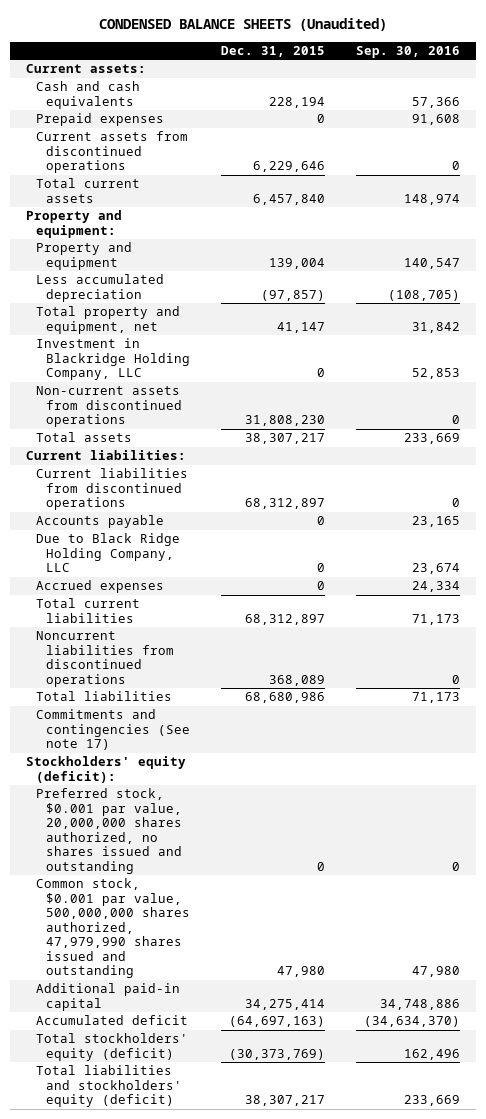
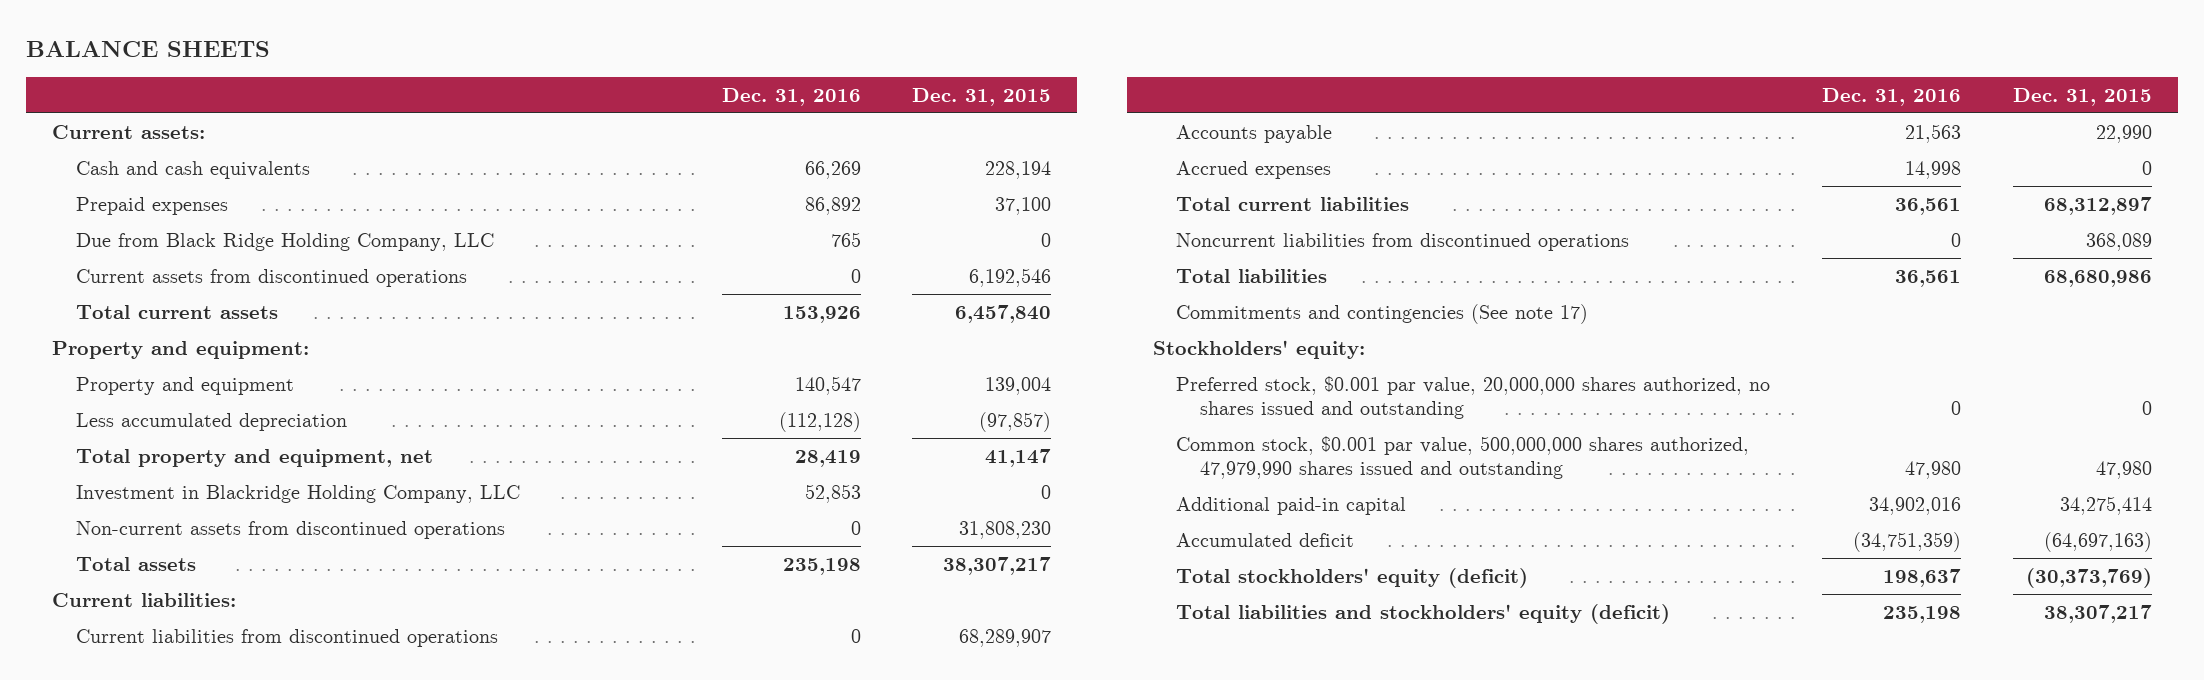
- CONDENSED BALANCE SHEETS (Unaudited)
+ BALANCE SHEETS
- | Dec. 31, 2015 | Sep. 30, 2016
+ | Dec. 31, 2016 | Dec. 31, 2015
- Prepaid expenses | 0 | 91,608
- Current assets from discontinued operations | 6,229,646 | 0
+ Prepaid expenses | 86,892 | 37,100
+ Due from Black Ridge Holding Company, LLC | 765 | 0
+ Current assets from discontinued operations | 0 | 6,192,546
- Current liabilities from discontinued operations | 68,312,897 | 0
- Accounts payable | 0 | 23,165
- Due to Black Ridge Holding Company, LLC | 0 | 23,674
+ Current liabilities from discontinued operations | 0 | 68,289,907
+ Accounts payable | 21,563 | 22,990
- Stockholders' equity (deficit):
+ Stockholders' equity:

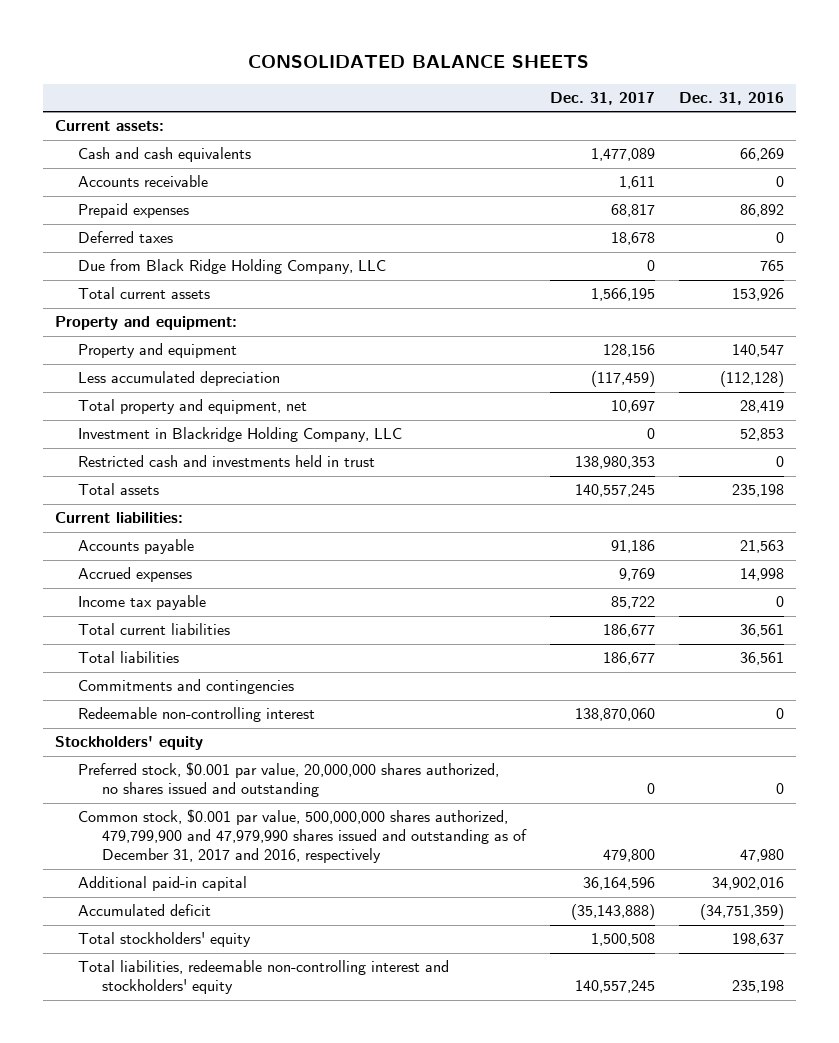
- BALANCE SHEETS
+ CONSOLIDATED BALANCE SHEETS
- | Dec. 31, 2016 | Dec. 31, 2015
+ | Dec. 31, 2017 | Dec. 31, 2016
+ Accounts receivable | 1,611 | 0
+ Deferred taxes | 18,678 | 0
- Current assets from discontinued operations | 0 | 6,192,546
- Non-current assets from discontinued operations | 0 | 31,808,230
+ Restricted cash and investments held in trust | 138,980,353 | 0
- Current liabilities from discontinued operations | 0 | 68,289,907
+ Income tax payable | 85,722 | 0
- Noncurrent liabilities from discontinued operations | 0 | 368,089
- Commitments and contingencies (See note 17)
- Stockholders' equity:
+ Commitments and contingencies
+ Redeemable non-controlling interest | 138,870,060 | 0
+ Stockholders' equity
- Common stock, $0.001 par value, 500,000,000 shares authorized, 47,979,990 shares issued and outstanding | 47,980 | 47,980
+ Common stock, $0.001 par value, 500,000,000 shares authorized, 479,799,900 and 47,979,990 shares issued and outstanding as of December 31, 2017 and 2016, respectively | 479,800 | 47,980
- Total stockholders' equity (deficit) | 198,637 | (30,373,769)
- Total liabilities and stockholders' equity (deficit) | 235,198 | 38,307,217
+ Total stockholders' equity | 1,500,508 | 198,637
+ Total liabilities, redeemable non-controlling interest and stockholders' equity | 140,557,245 | 235,198

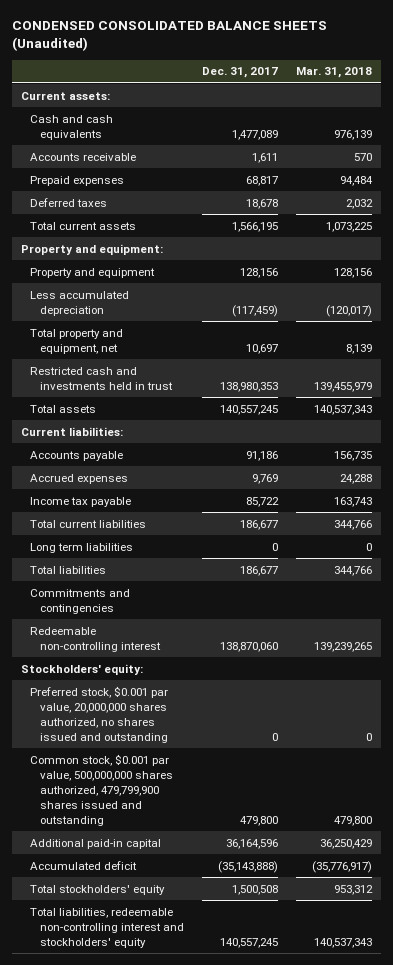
- CONSOLIDATED BALANCE SHEETS
+ CONDENSED CONSOLIDATED BALANCE SHEETS (Unaudited)
- | Dec. 31, 2017 | Dec. 31, 2016
+ | Dec. 31, 2017 | Mar. 31, 2018
- Due from Black Ridge Holding Company, LLC | 0 | 765
- Investment in Blackridge Holding Company, LLC | 0 | 52,853
+ Long term liabilities | 0 | 0
- Stockholders' equity
+ Stockholders' equity:
- Common stock, $0.001 par value, 500,000,000 shares authorized, 479,799,900 and 47,979,990 shares issued and outstanding as of December 31, 2017 and 2016, respectively | 479,800 | 47,980
+ Common stock, $0.001 par value, 500,000,000 shares authorized, 479,799,900 shares issued and outstanding | 479,800 | 479,800

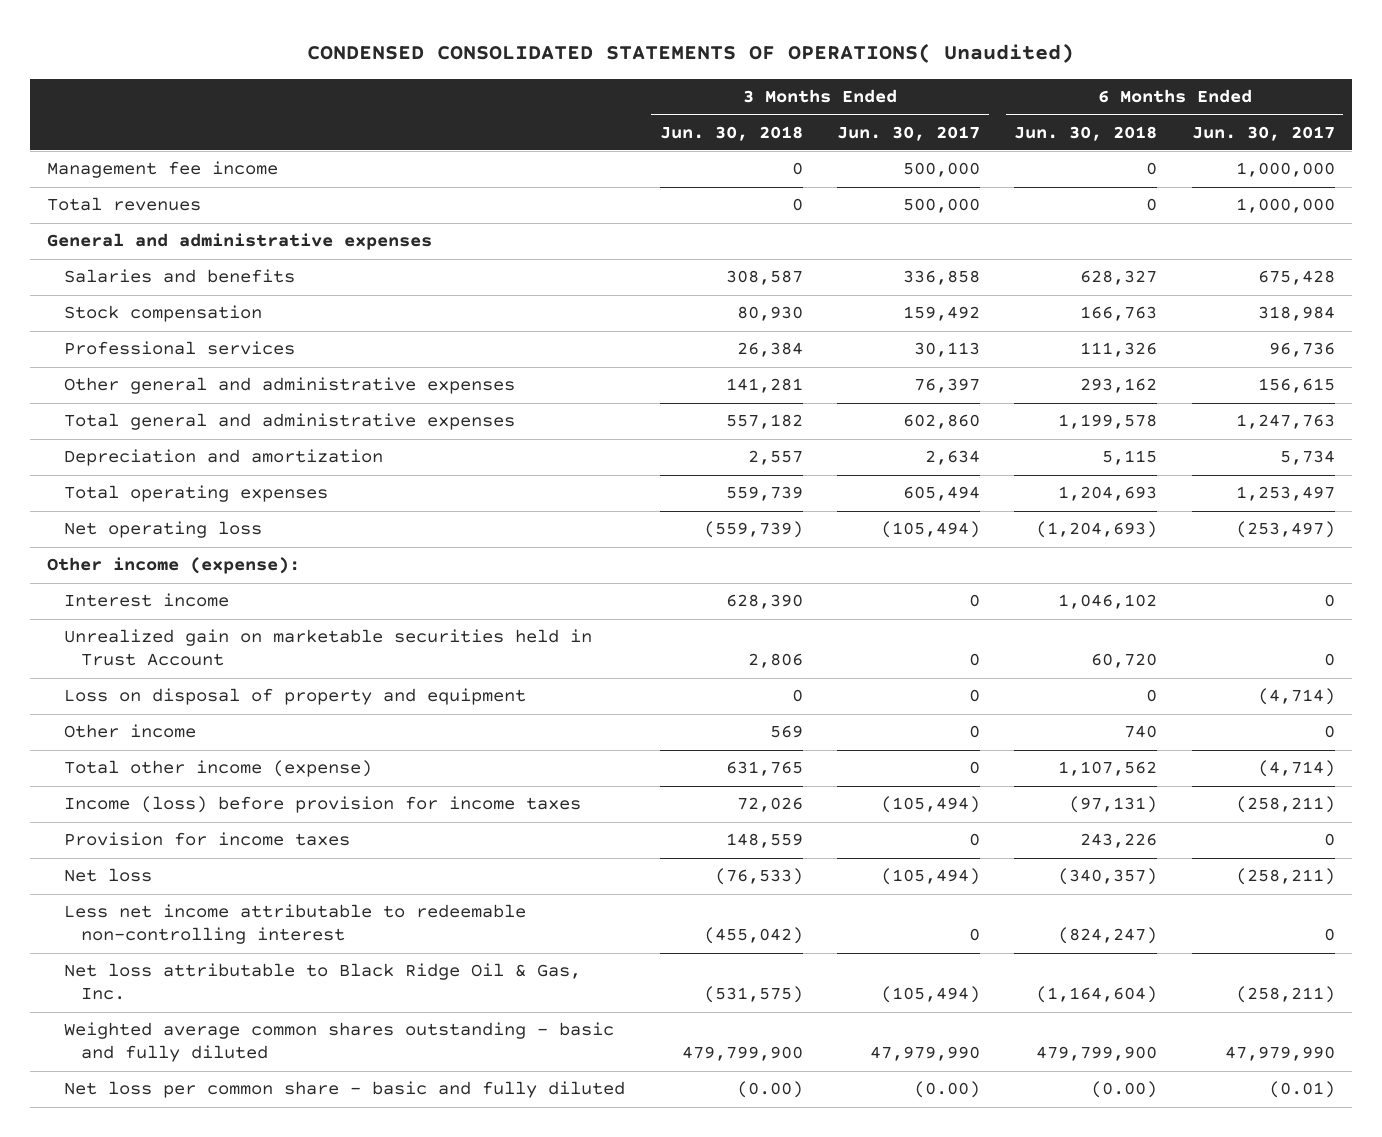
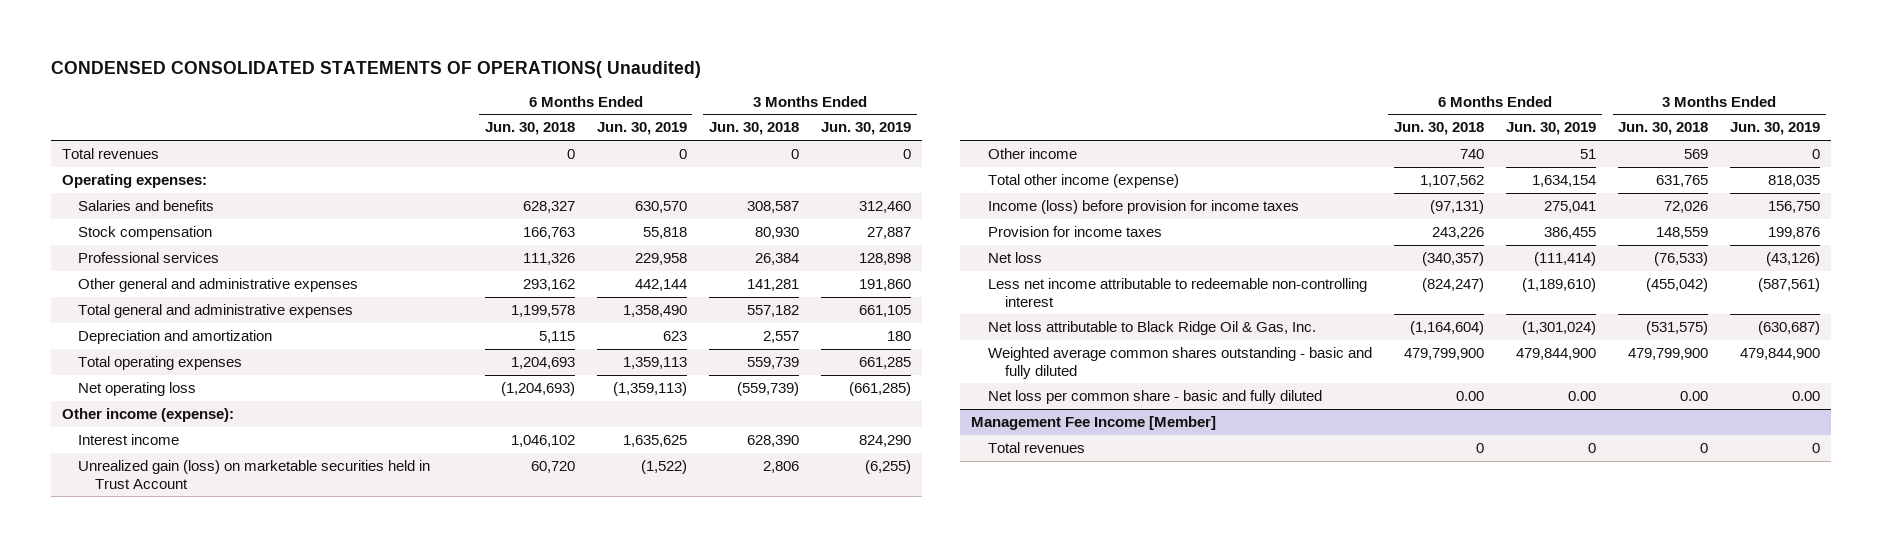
- | 3 Months Ended Jun. 30, 2018 | 3 Months Ended Jun. 30, 2017 | 6 Months Ended Jun. 30, 2018 | 6 Months Ended Jun. 30, 2017
+ | 6 Months Ended Jun. 30, 2018 | 6 Months Ended Jun. 30, 2019 | 3 Months Ended Jun. 30, 2018 | 3 Months Ended Jun. 30, 2019
- Management fee income | 0 | 500,000 | 0 | 1,000,000
- General and administrative expenses
+ Operating expenses:
- Unrealized gain on marketable securities held in Trust Account | 2,806 | 0 | 60,720 | 0
- Loss on disposal of property and equipment | 0 | 0 | 0 | (4,714)
+ Unrealized gain (loss) on marketable securities held in Trust Account | 60,720 | (1,522) | 2,806 | (6,255)
- Net loss per common share - basic and fully diluted | (0.00) | (0.00) | (0.00) | (0.01)
+ Net loss per common share - basic and fully diluted | 0.00 | 0.00 | 0.00 | 0.00
+ Management Fee Income [Member]
+ Total revenues | 0 | 0 | 0 | 0

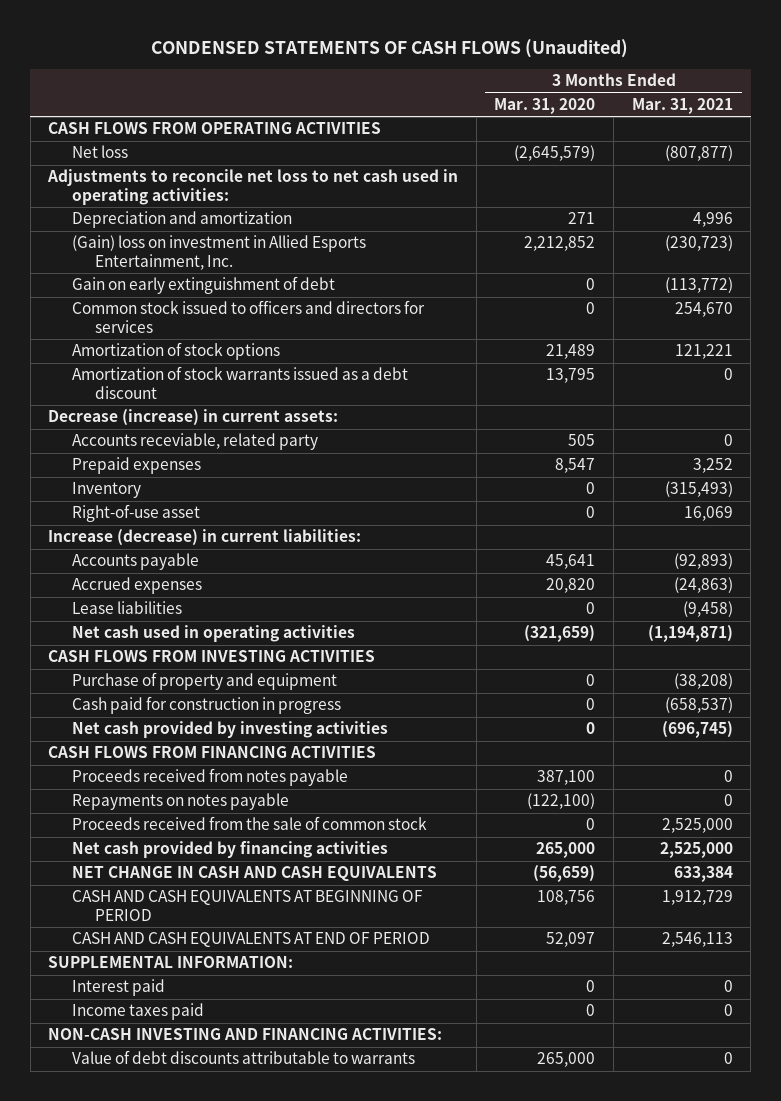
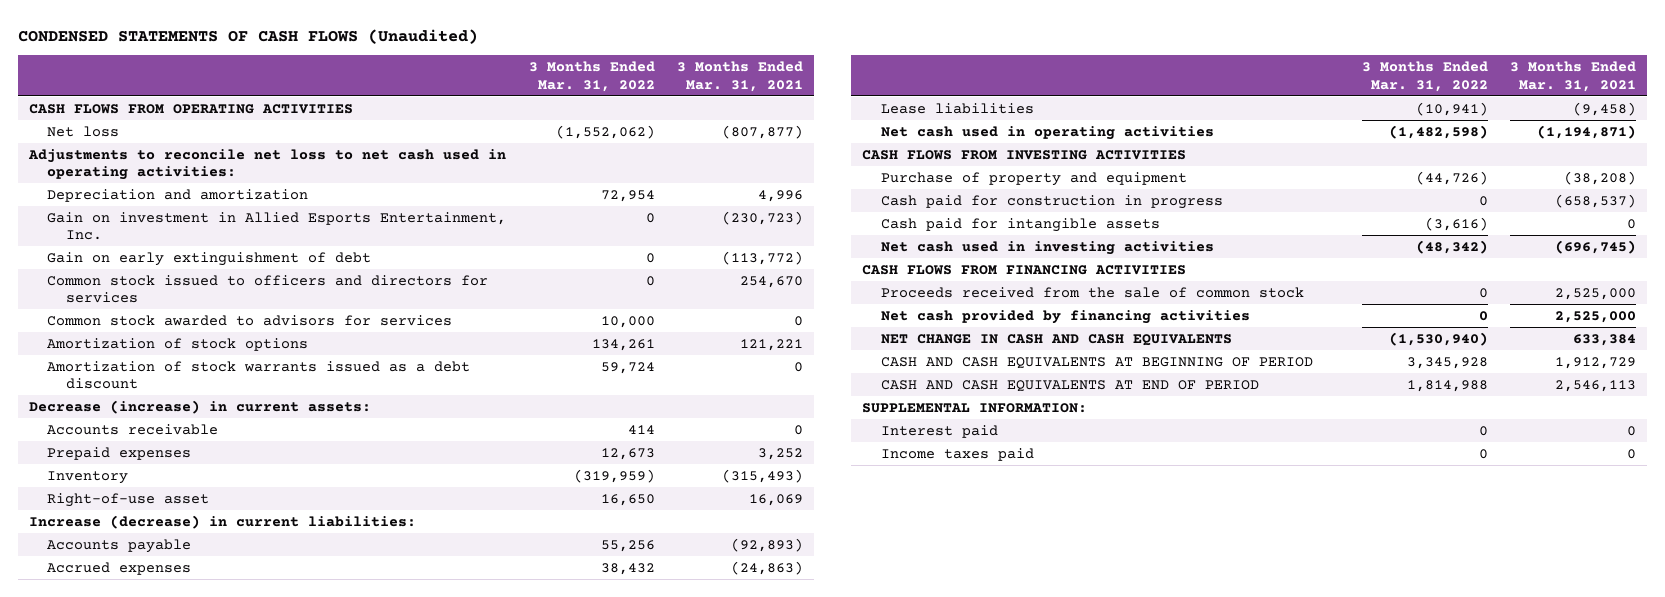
- | 3 Months Ended Mar. 31, 2020 | 3 Months Ended Mar. 31, 2021
+ | 3 Months Ended Mar. 31, 2022 | 3 Months Ended Mar. 31, 2021
- (Gain) loss on investment in Allied Esports Entertainment, Inc. | 2,212,852 | (230,723)
+ Gain on investment in Allied Esports Entertainment, Inc. | 0 | (230,723)
+ Common stock awarded to advisors for services | 10,000 | 0
- Accounts receviable, related party | 505 | 0
+ Accounts receivable | 414 | 0
- Net cash provided by investing activities | 0 | (696,745)
+ Cash paid for intangible assets | (3,616) | 0
+ Net cash used in investing activities | (48,342) | (696,745)
- Proceeds received from notes payable | 387,100 | 0
- Repayments on notes payable | (122,100) | 0
- NON-CASH INVESTING AND FINANCING ACTIVITIES:
- Value of debt discounts attributable to warrants | 265,000 | 0

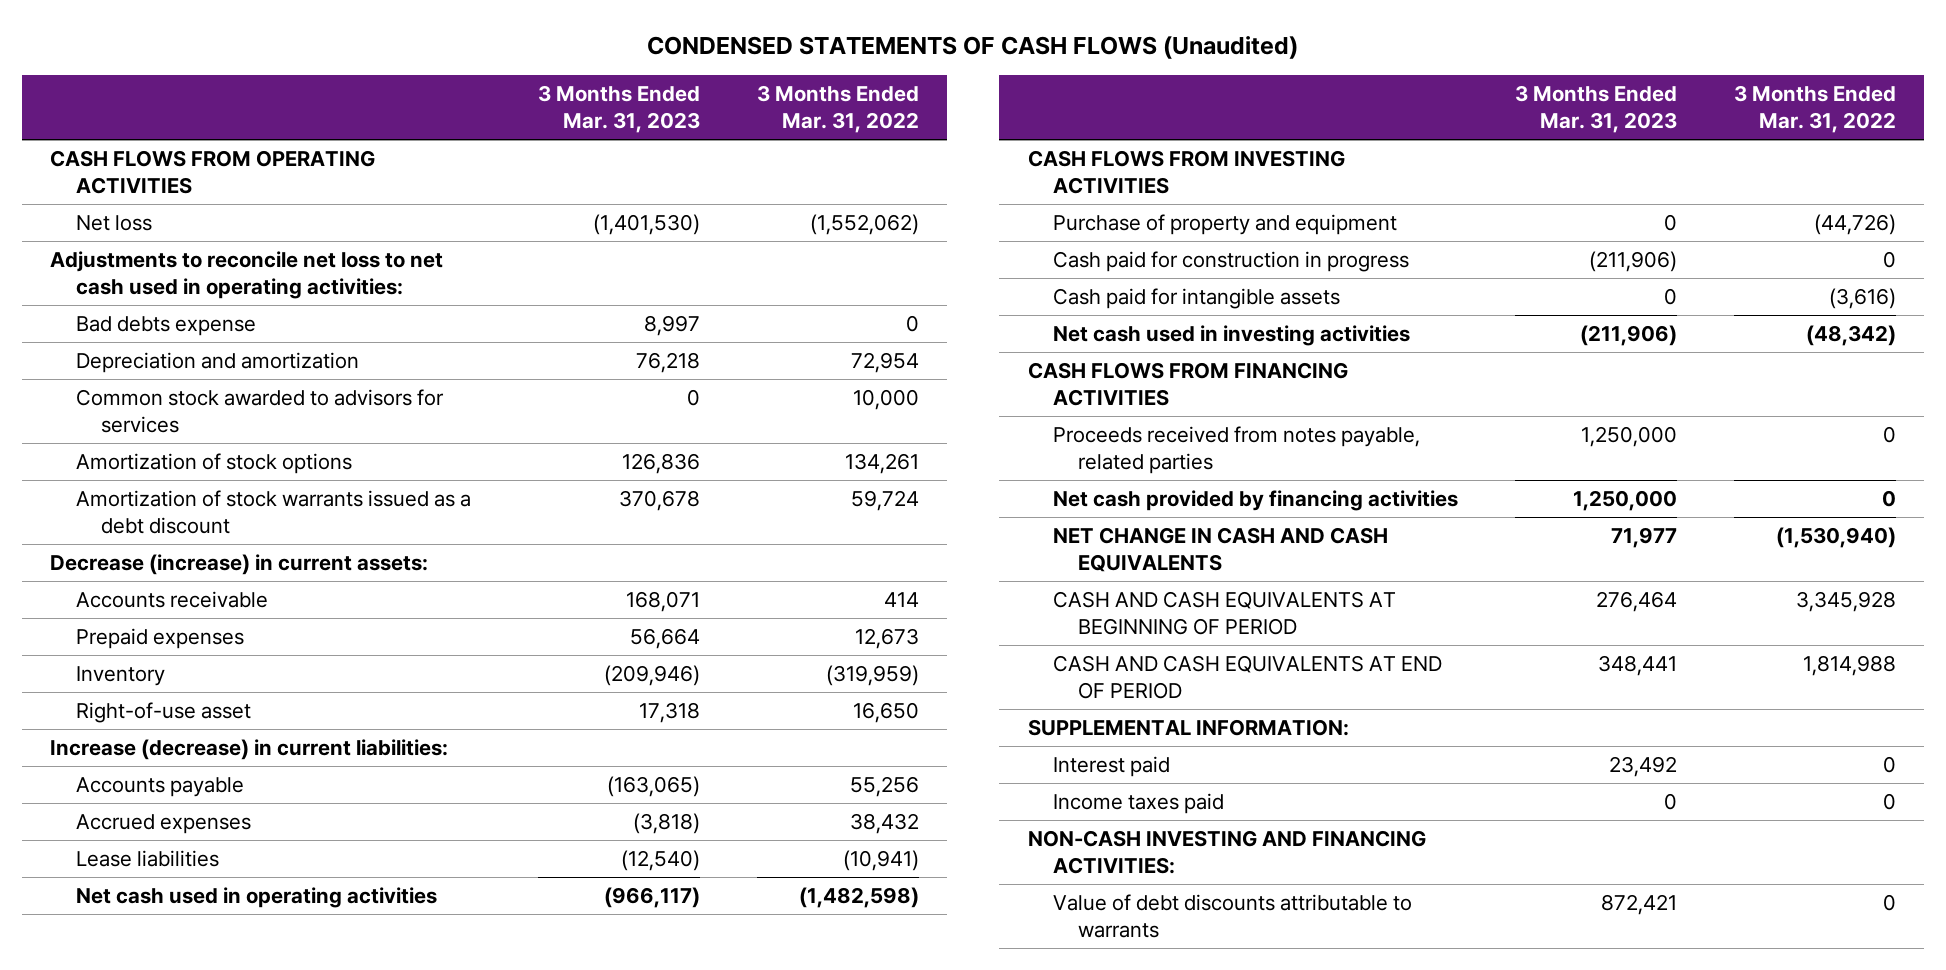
- | 3 Months Ended Mar. 31, 2022 | 3 Months Ended Mar. 31, 2021
+ | 3 Months Ended Mar. 31, 2023 | 3 Months Ended Mar. 31, 2022
+ Bad debts expense | 8,997 | 0
- Gain on investment in Allied Esports Entertainment, Inc. | 0 | (230,723)
- Gain on early extinguishment of debt | 0 | (113,772)
- Common stock issued to officers and directors for services | 0 | 254,670
- Proceeds received from the sale of common stock | 0 | 2,525,000
+ Proceeds received from notes payable, related parties | 1,250,000 | 0
+ NON-CASH INVESTING AND FINANCING ACTIVITIES:
+ Value of debt discounts attributable to warrants | 872,421 | 0

